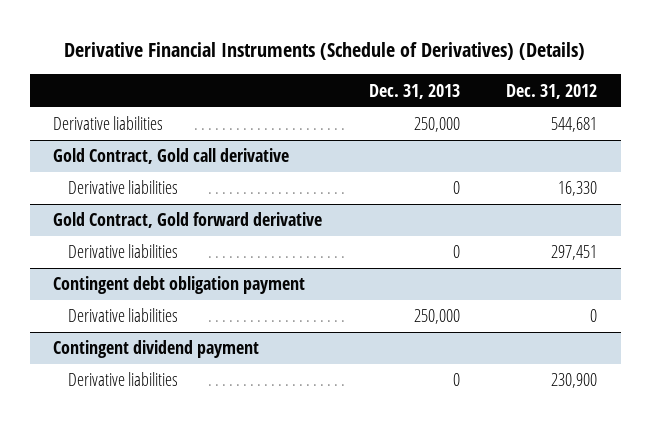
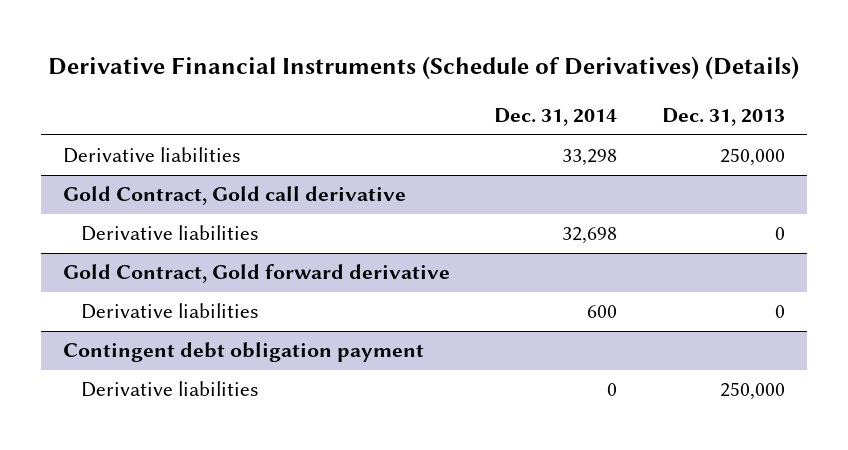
- | Dec. 31, 2013 | Dec. 31, 2012
+ | Dec. 31, 2014 | Dec. 31, 2013
- Contingent dividend payment
- Derivative liabilities | 0 | 230,900

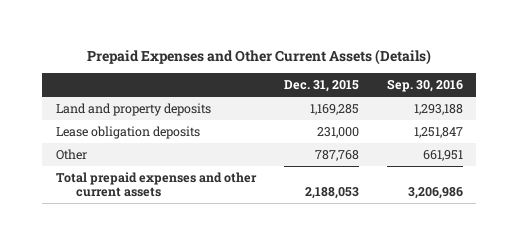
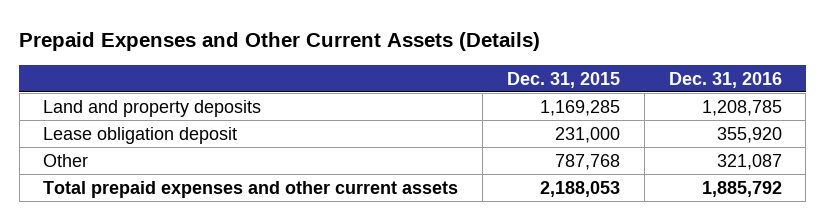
- | Dec. 31, 2015 | Sep. 30, 2016
+ | Dec. 31, 2015 | Dec. 31, 2016
- Lease obligation deposits | 231,000 | 1,251,847
+ Lease obligation deposit | 231,000 | 355,920

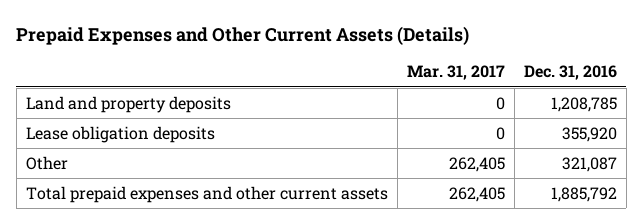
- | Dec. 31, 2015 | Dec. 31, 2016
+ | Mar. 31, 2017 | Dec. 31, 2016
- Lease obligation deposit | 231,000 | 355,920
+ Lease obligation deposits | 0 | 355,920

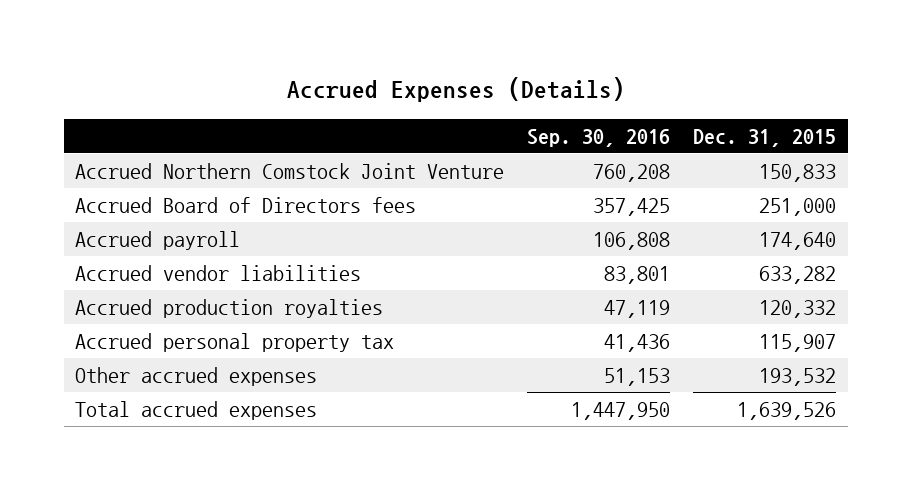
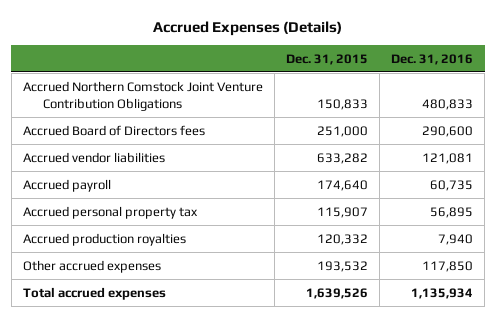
- | Sep. 30, 2016 | Dec. 31, 2015
+ | Dec. 31, 2015 | Dec. 31, 2016
- Accrued Northern Comstock Joint Venture | 760,208 | 150,833
+ Accrued Northern Comstock Joint Venture Contribution Obligations | 150,833 | 480,833
moved down: Accrued payroll | 174,640 | 60,735
moved down: Accrued production royalties | 120,332 | 7,940

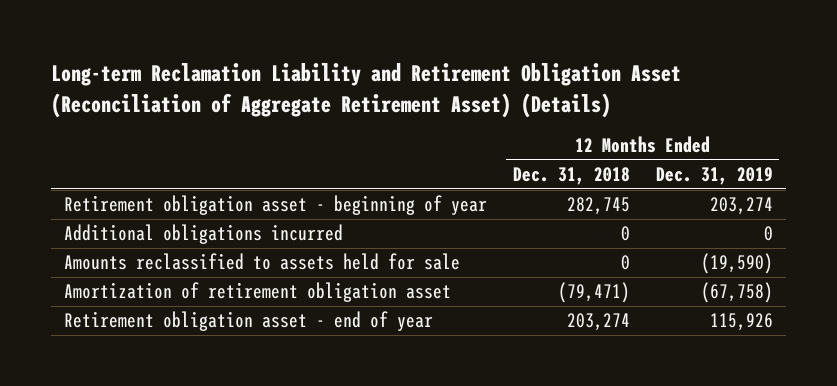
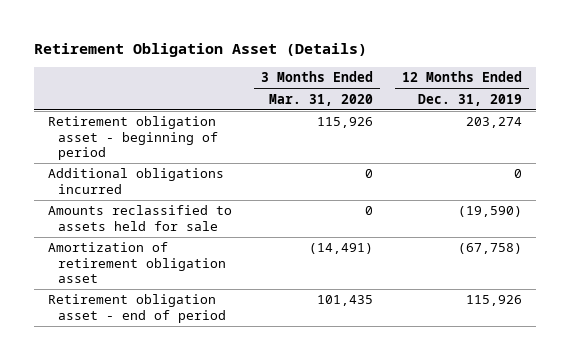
- Long-term Reclamation Liability and Retirement Obligation Asset (Reconciliation of Aggregate Retirement Asset) (Details)
+ Retirement Obligation Asset (Details)
- | 12 Months Ended Dec. 31, 2018 | 12 Months Ended Dec. 31, 2019
+ | 3 Months Ended Mar. 31, 2020 | 12 Months Ended Dec. 31, 2019
- Retirement obligation asset - beginning of year | 282,745 | 203,274
+ Retirement obligation asset - beginning of period | 115,926 | 203,274
- Retirement obligation asset - end of year | 203,274 | 115,926
+ Retirement obligation asset - end of period | 101,435 | 115,926

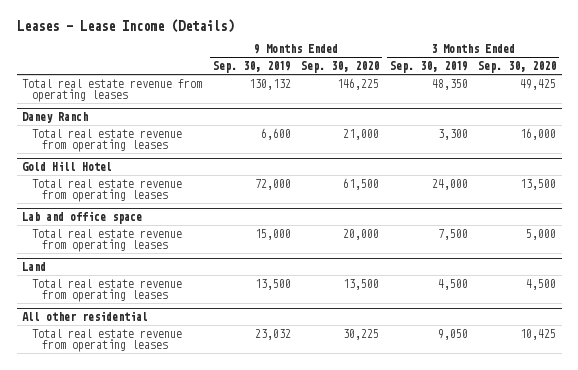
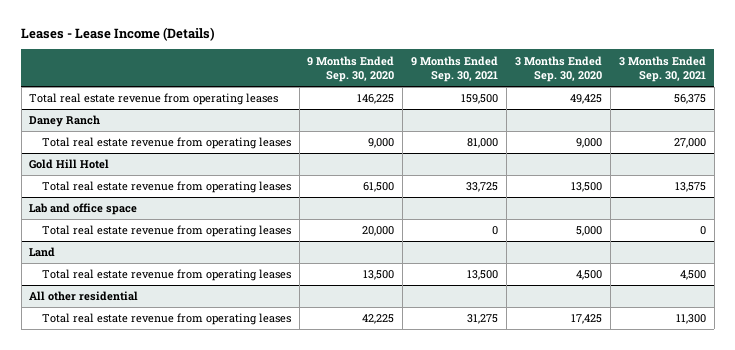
- | 9 Months Ended Sep. 30, 2019 | 9 Months Ended Sep. 30, 2020 | 3 Months Ended Sep. 30, 2019 | 3 Months Ended Sep. 30, 2020
+ | 9 Months Ended Sep. 30, 2020 | 9 Months Ended Sep. 30, 2021 | 3 Months Ended Sep. 30, 2020 | 3 Months Ended Sep. 30, 2021
@ Daney Ranch
- Total real estate revenue from operating leases | 6,600 | 21,000 | 3,300 | 16,000
+ Total real estate revenue from operating leases | 9,000 | 81,000 | 9,000 | 27,000
@ All other residential
- Total real estate revenue from operating leases | 23,032 | 30,225 | 9,050 | 10,425
+ Total real estate revenue from operating leases | 42,225 | 31,275 | 17,425 | 11,300

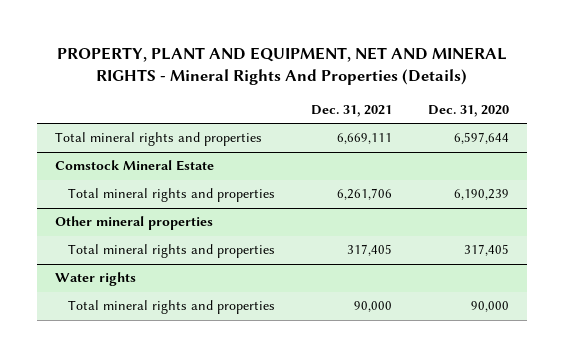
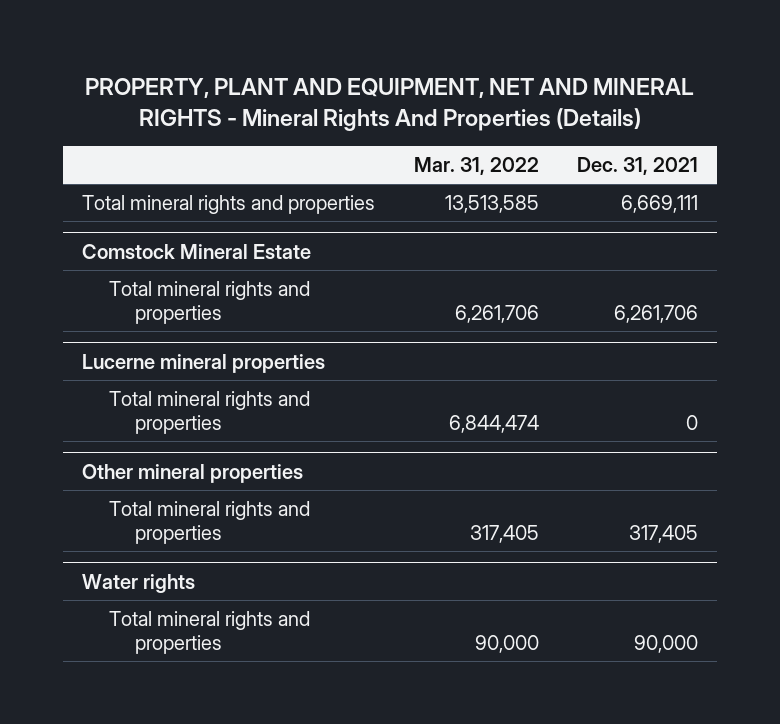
- | Dec. 31, 2021 | Dec. 31, 2020
+ | Mar. 31, 2022 | Dec. 31, 2021
+ Lucerne mineral properties
+ Total mineral rights and properties | 6,844,474 | 0

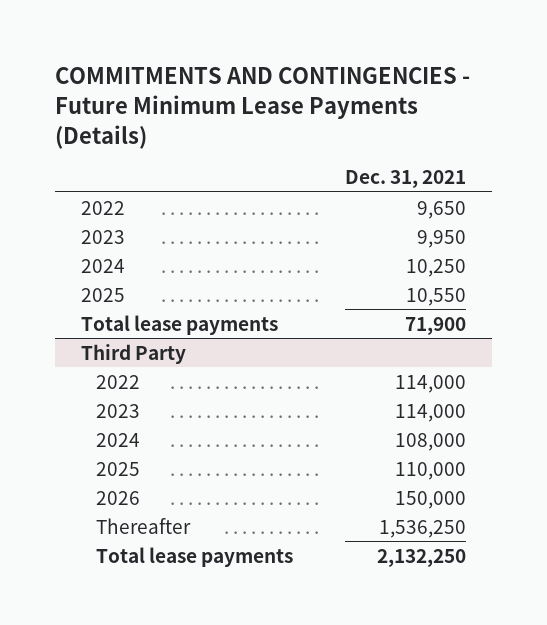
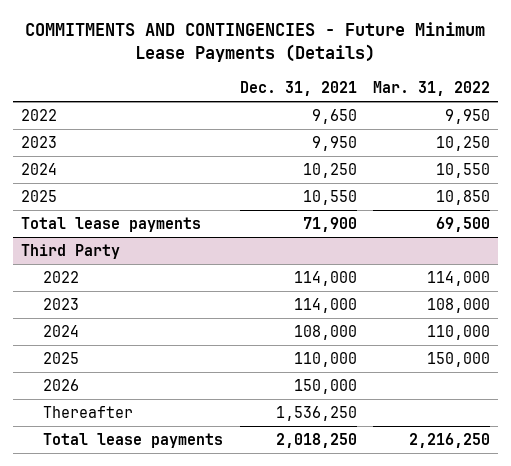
- | Dec. 31, 2021
+ | Dec. 31, 2021 | Mar. 31, 2022
@ Third Party
- Total lease payments | 2,132,250
+ Total lease payments | 2,018,250 | 2,216,250

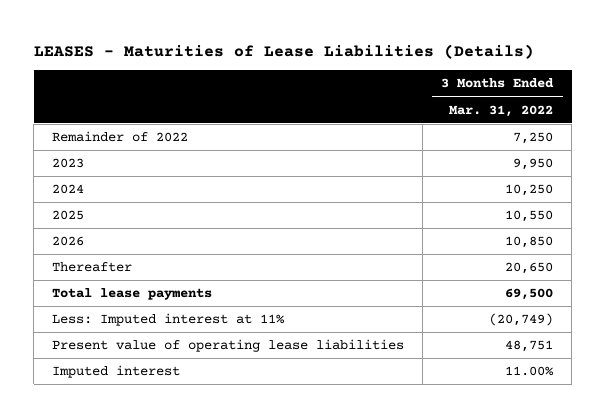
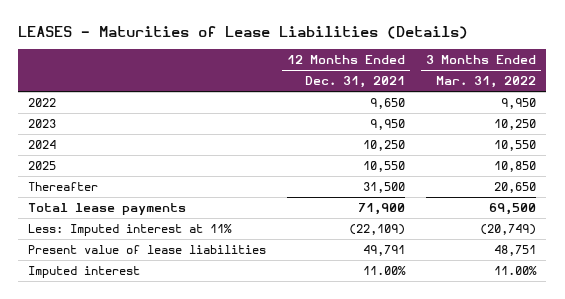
- | 3 Months Ended Mar. 31, 2022
+ | 12 Months Ended Dec. 31, 2021 | 3 Months Ended Mar. 31, 2022
- Remainder of 2022 | 7,250
- 2023 | 9,950
- 2024 | 10,250
- 2025 | 10,550
- 2026 | 10,850
+ 2022 | 9,650 | 9,950
+ 2023 | 9,950 | 10,250
+ 2024 | 10,250 | 10,550
+ 2025 | 10,550 | 10,850
- Present value of operating lease liabilities | 48,751
+ Present value of lease liabilities | 49,791 | 48,751

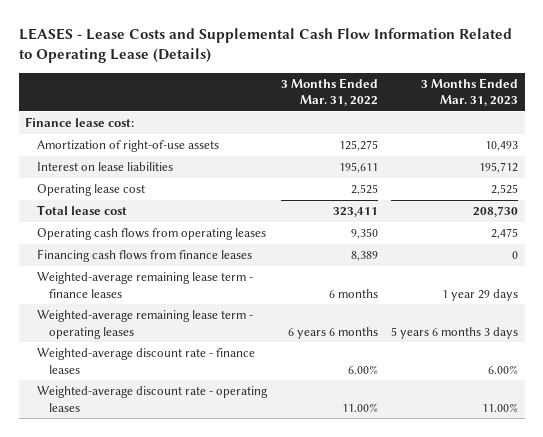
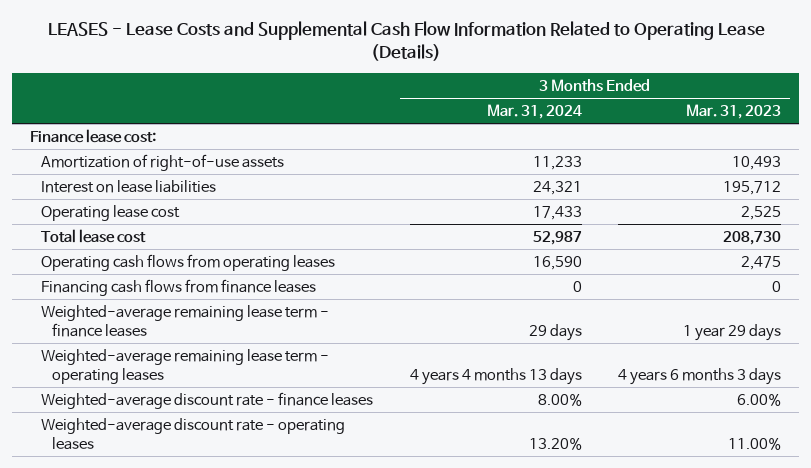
- | 3 Months Ended Mar. 31, 2022 | 3 Months Ended Mar. 31, 2023
+ | 3 Months Ended Mar. 31, 2024 | 3 Months Ended Mar. 31, 2023
- Weighted-average remaining lease term - operating leases | 6 years 6 months | 5 years 6 months 3 days
+ Weighted-average remaining lease term - operating leases | 4 years 4 months 13 days | 4 years 6 months 3 days

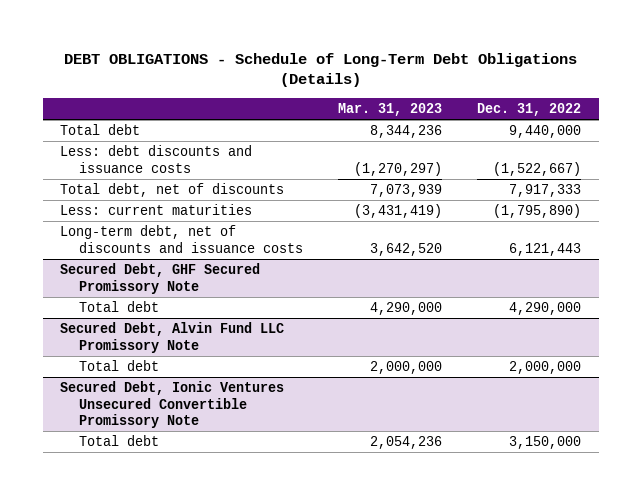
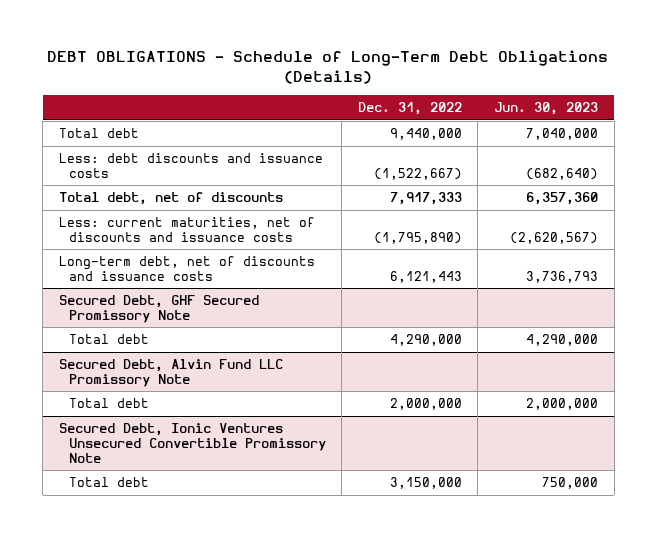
- | Mar. 31, 2023 | Dec. 31, 2022
+ | Dec. 31, 2022 | Jun. 30, 2023
- Less: current maturities | (3,431,419) | (1,795,890)
+ Less: current maturities, net of discounts and issuance costs | (1,795,890) | (2,620,567)

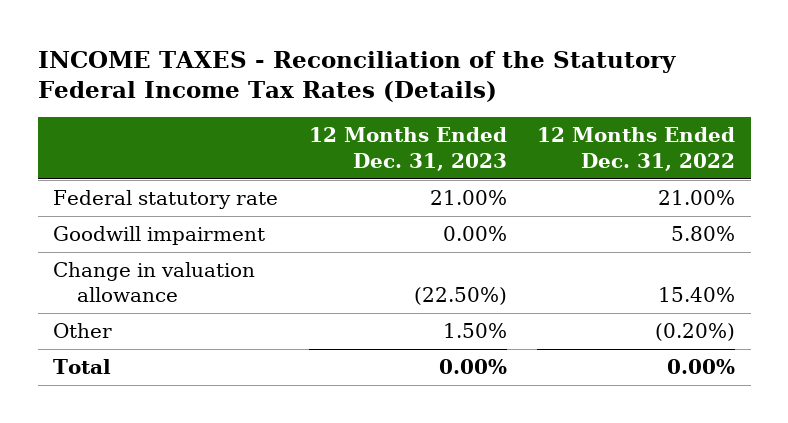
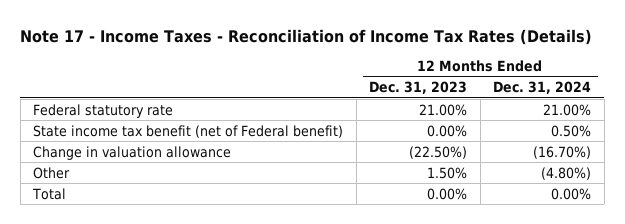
- INCOME TAXES - Reconciliation of the Statutory Federal Income Tax Rates (Details)
+ Note 17 - Income Taxes - Reconciliation of Income Tax Rates (Details)
- | 12 Months Ended Dec. 31, 2023 | 12 Months Ended Dec. 31, 2022
+ | 12 Months Ended Dec. 31, 2023 | 12 Months Ended Dec. 31, 2024
- Goodwill impairment | 0.00% | 5.80%
+ State income tax benefit (net of Federal benefit) | 0.00% | 0.50%

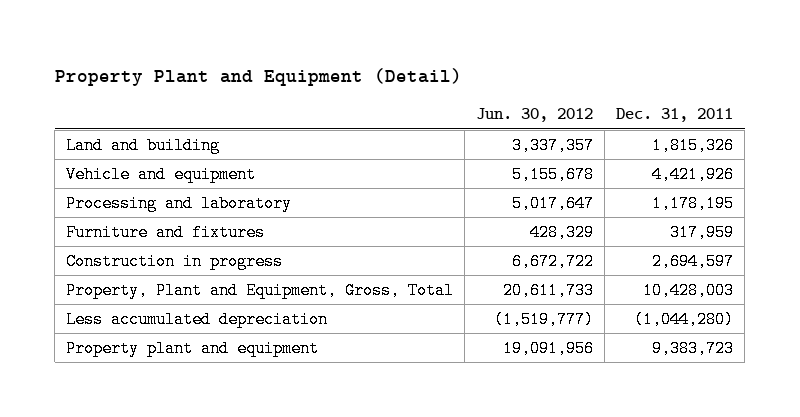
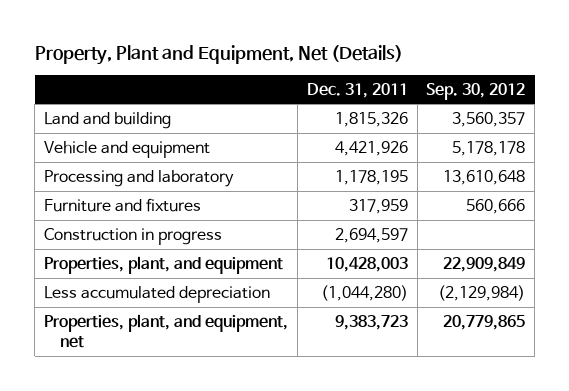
- Property Plant and Equipment (Detail)
+ Property, Plant and Equipment, Net (Details)
- | Jun. 30, 2012 | Dec. 31, 2011
+ | Dec. 31, 2011 | Sep. 30, 2012
- Property, Plant and Equipment, Gross, Total | 20,611,733 | 10,428,003
+ Properties, plant, and equipment | 10,428,003 | 22,909,849
- Property plant and equipment | 19,091,956 | 9,383,723
+ Properties, plant, and equipment, net | 9,383,723 | 20,779,865

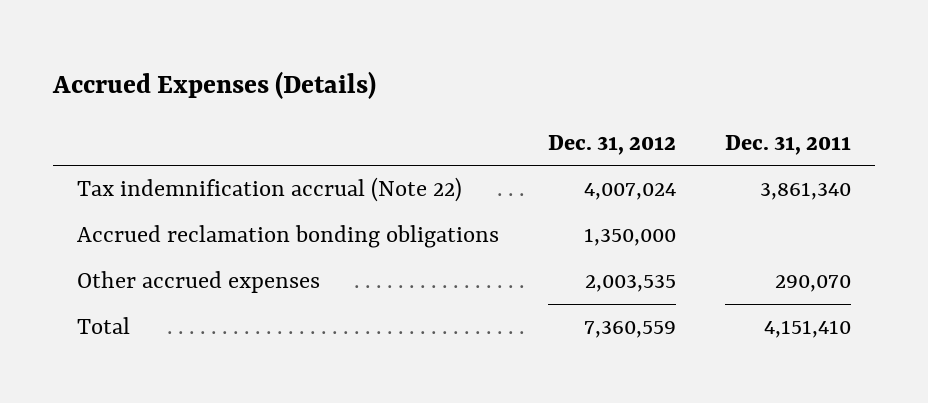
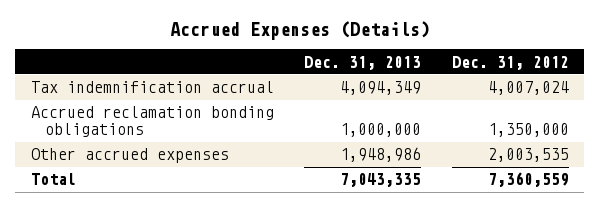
- | Dec. 31, 2012 | Dec. 31, 2011
+ | Dec. 31, 2013 | Dec. 31, 2012
- Tax indemnification accrual (Note 22) | 4,007,024 | 3,861,340
+ Tax indemnification accrual | 4,094,349 | 4,007,024

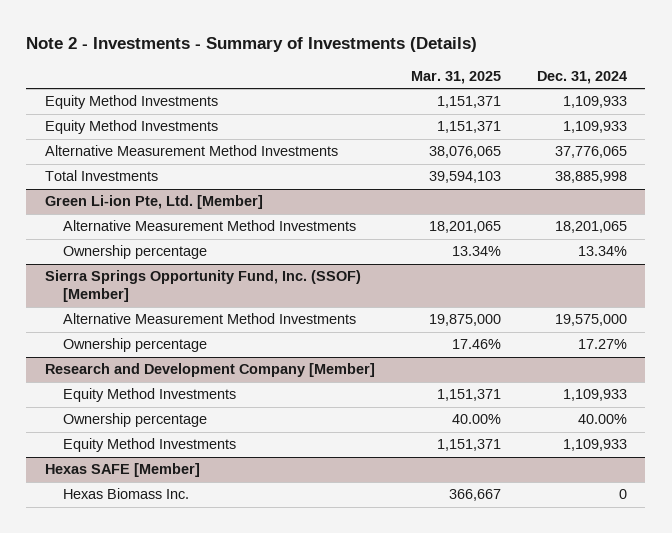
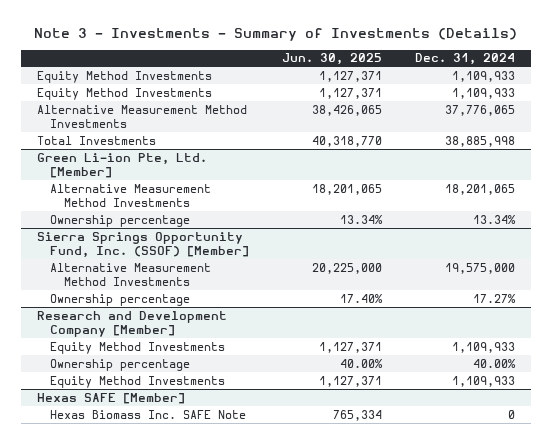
- Note 2 - Investments - Summary of Investments (Details)
+ Note 3 - Investments - Summary of Investments (Details)
- | Mar. 31, 2025 | Dec. 31, 2024
+ | Jun. 30, 2025 | Dec. 31, 2024
@ Hexas SAFE [Member]
- Hexas Biomass Inc. | 366,667 | 0
+ Hexas Biomass Inc. SAFE Note | 765,334 | 0

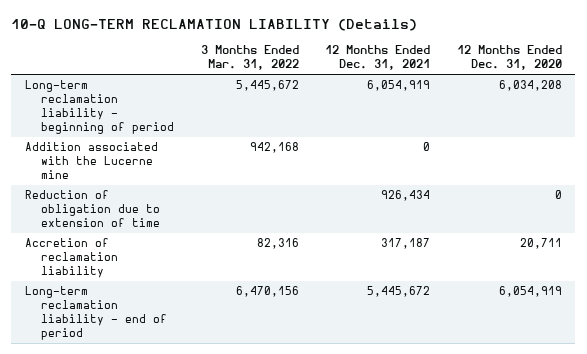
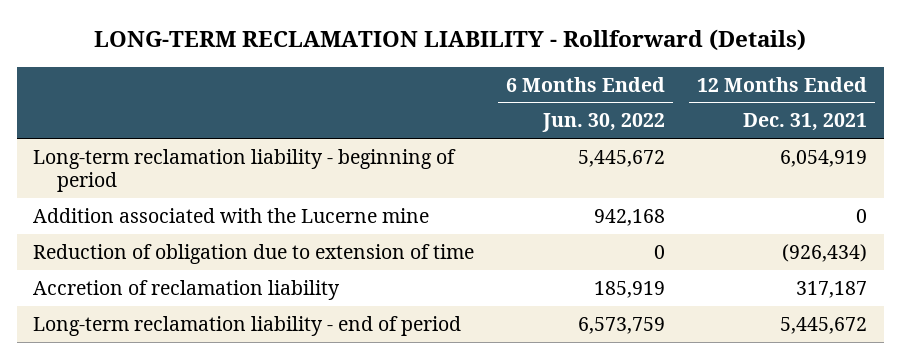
- 10-Q LONG-TERM RECLAMATION LIABILITY (Details)
+ LONG-TERM RECLAMATION LIABILITY - Rollforward (Details)
- | 3 Months Ended Mar. 31, 2022 | 12 Months Ended Dec. 31, 2021 | 12 Months Ended Dec. 31, 2020
+ | 6 Months Ended Jun. 30, 2022 | 12 Months Ended Dec. 31, 2021
- Reduction of obligation due to extension of time | | 926,434 | 0
+ Reduction of obligation due to extension of time | 0 | (926,434)

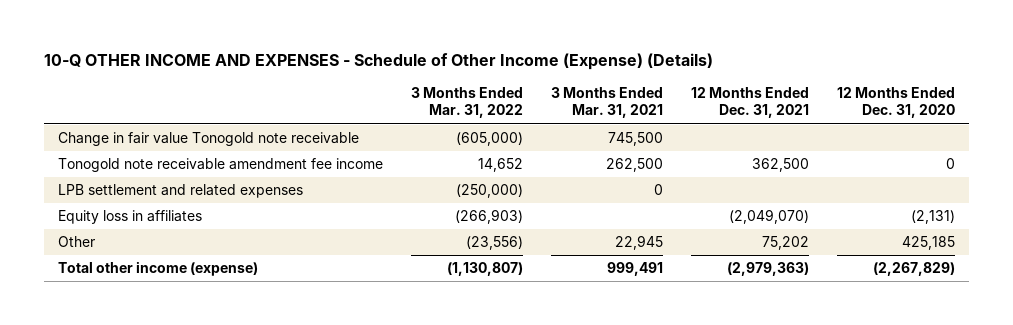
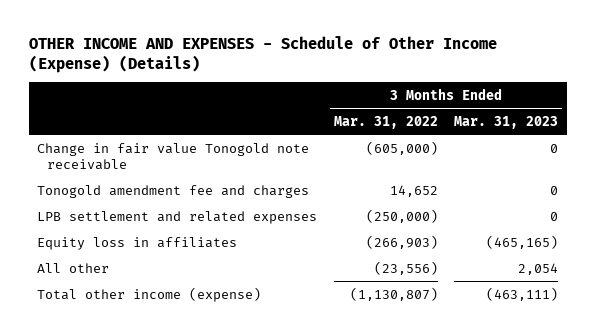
- 10-Q OTHER INCOME AND EXPENSES - Schedule of Other Income (Expense) (Details)
+ OTHER INCOME AND EXPENSES - Schedule of Other Income (Expense) (Details)
- | 3 Months Ended Mar. 31, 2022 | 3 Months Ended Mar. 31, 2021 | 12 Months Ended Dec. 31, 2021 | 12 Months Ended Dec. 31, 2020
+ | 3 Months Ended Mar. 31, 2022 | 3 Months Ended Mar. 31, 2023
- Tonogold note receivable amendment fee income | 14,652 | 262,500 | 362,500 | 0
+ Tonogold amendment fee and charges | 14,652 | 0
- Other | (23,556) | 22,945 | 75,202 | 425,185
+ All other | (23,556) | 2,054

